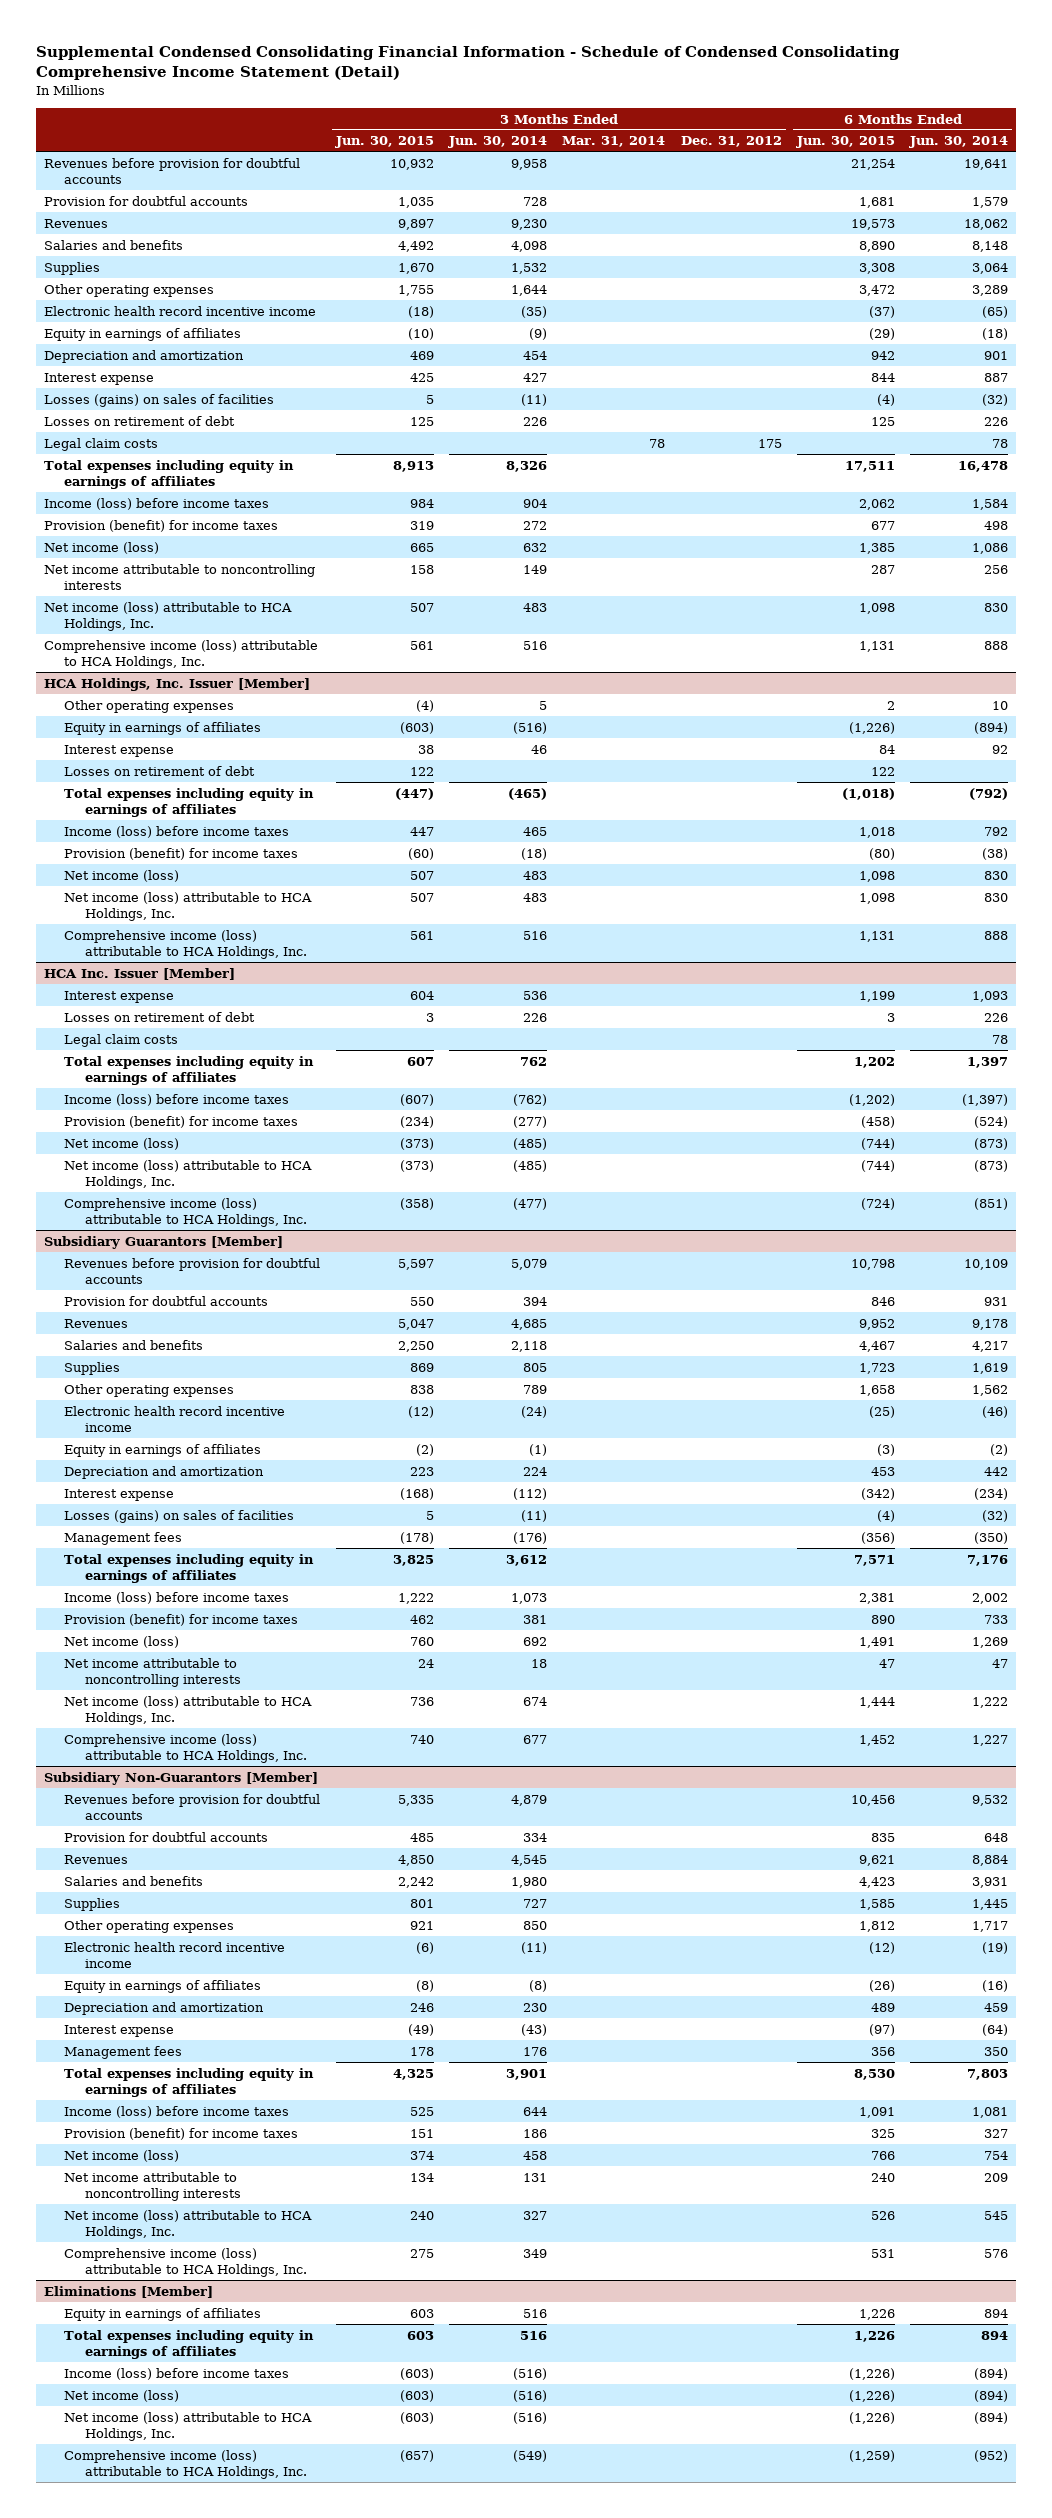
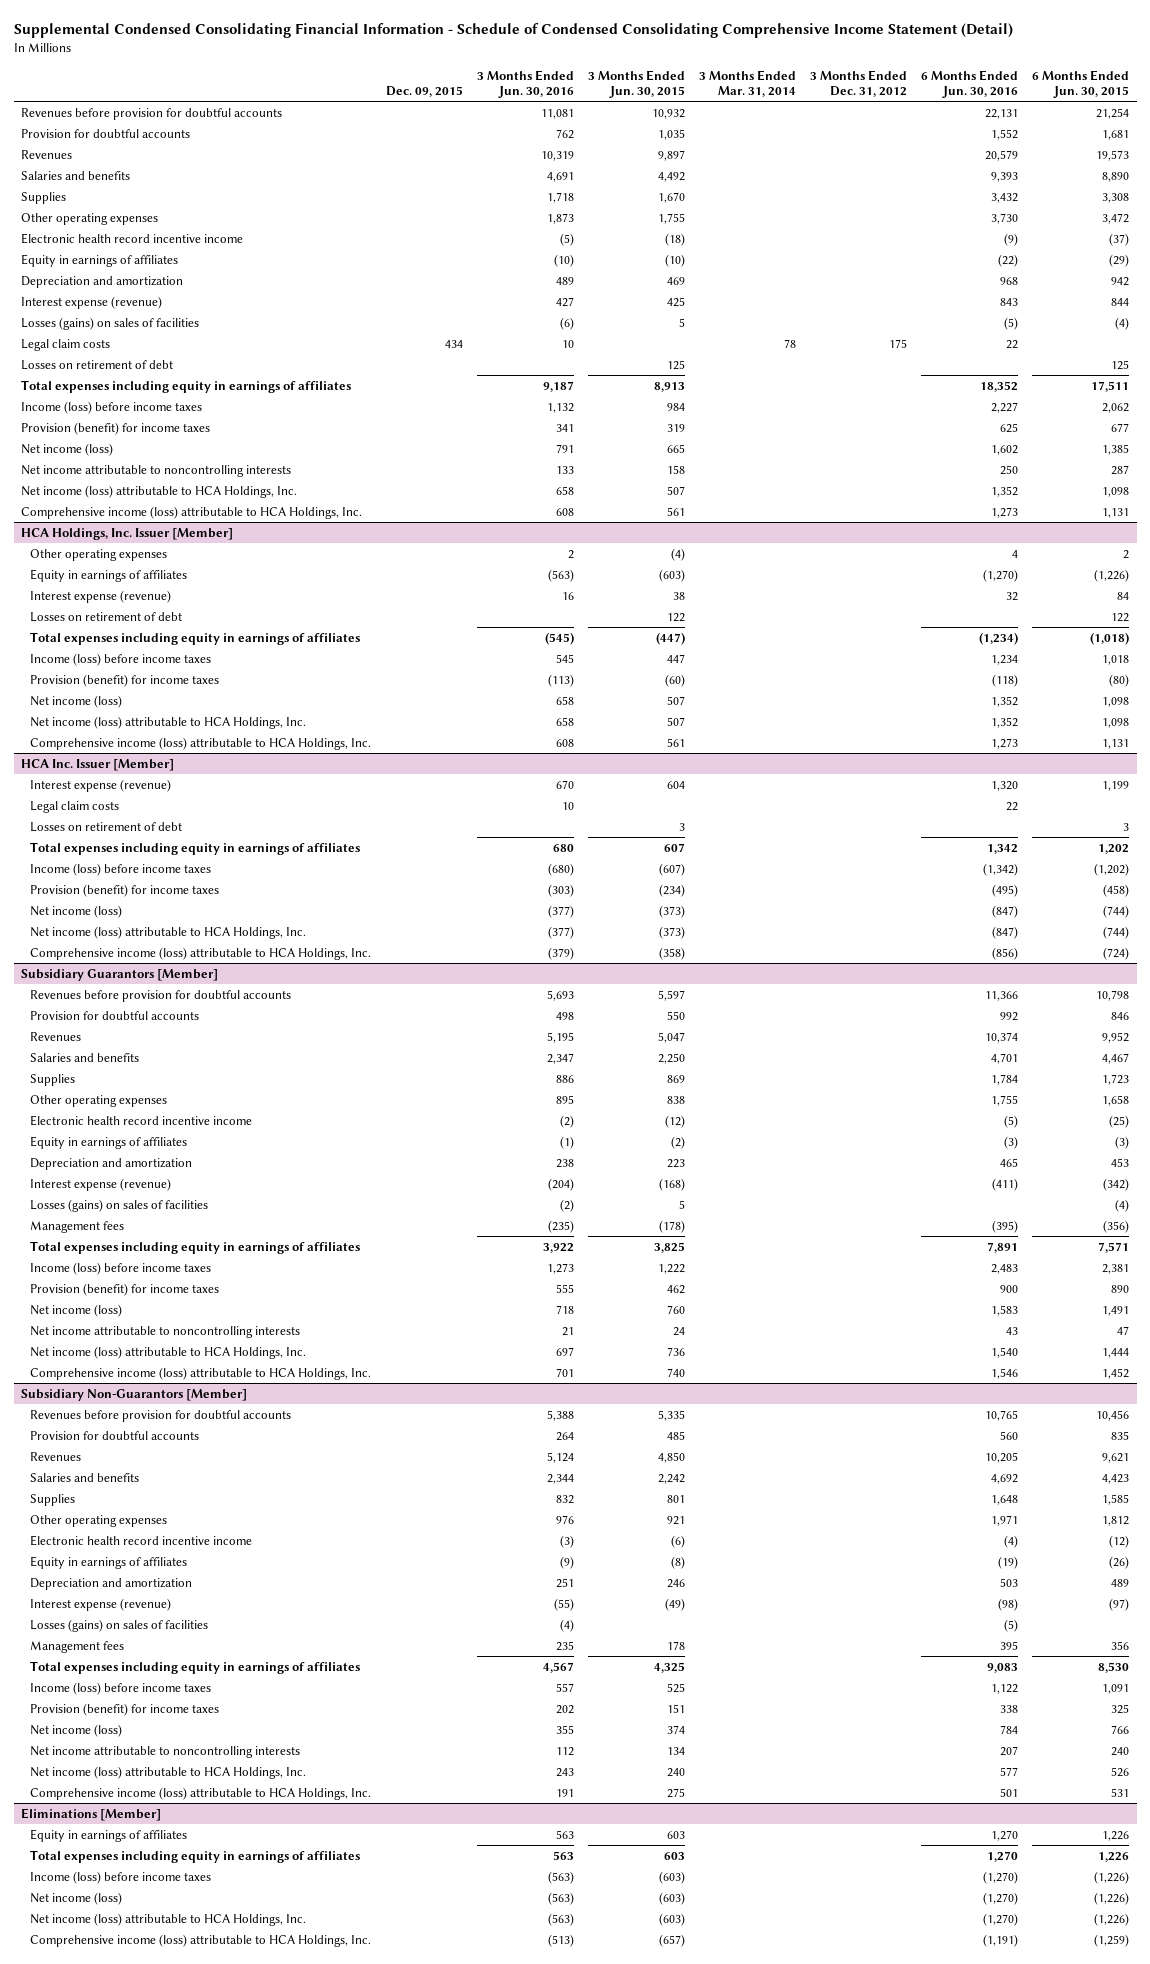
- | 3 Months Ended Jun. 30, 2015 | 3 Months Ended Jun. 30, 2014 | 3 Months Ended Mar. 31, 2014 | 3 Months Ended Dec. 31, 2012 | 6 Months Ended Jun. 30, 2015 | 6 Months Ended Jun. 30, 2014
+ | Dec. 09, 2015 | 3 Months Ended Jun. 30, 2016 | 3 Months Ended Jun. 30, 2015 | 3 Months Ended Mar. 31, 2014 | 3 Months Ended Dec. 31, 2012 | 6 Months Ended Jun. 30, 2016 | 6 Months Ended Jun. 30, 2015
- Interest expense | 425 | 427 | | | 844 | 887
+ Interest expense (revenue) | | 427 | 425 | | | 843 | 844
moved down: Losses on retirement of debt | | | 125 | | | | 125
@ HCA Holdings, Inc. Issuer [Member]
- Interest expense | 38 | 46 | | | 84 | 92
+ Interest expense (revenue) | | 16 | 38 | | | 32 | 84
@ HCA Inc. Issuer [Member]
- Interest expense | 604 | 536 | | | 1,199 | 1,093
+ Interest expense (revenue) | | 670 | 604 | | | 1,320 | 1,199
moved down: Losses on retirement of debt | | | 3 | | | | 3
@ Subsidiary Guarantors [Member]
- Interest expense | (168) | (112) | | | (342) | (234)
+ Interest expense (revenue) | | (204) | (168) | | | (411) | (342)
@ Subsidiary Non-Guarantors [Member]
- Interest expense | (49) | (43) | | | (97) | (64)
+ Interest expense (revenue) | | (55) | (49) | | | (98) | (97)
+ Losses (gains) on sales of facilities | | (4) | | | | (5) |

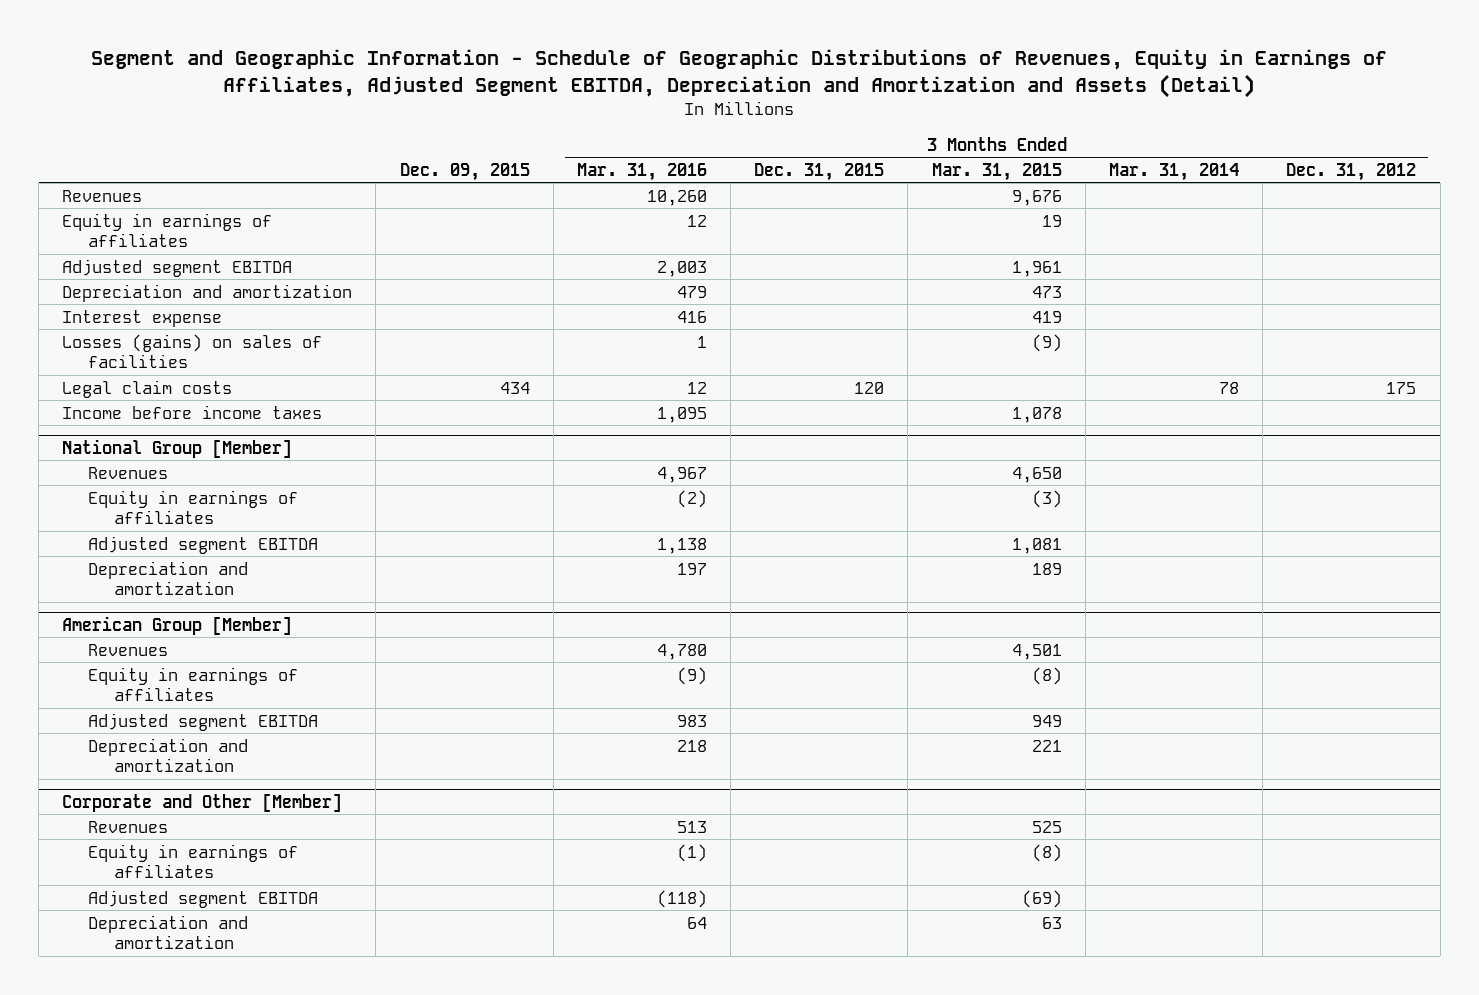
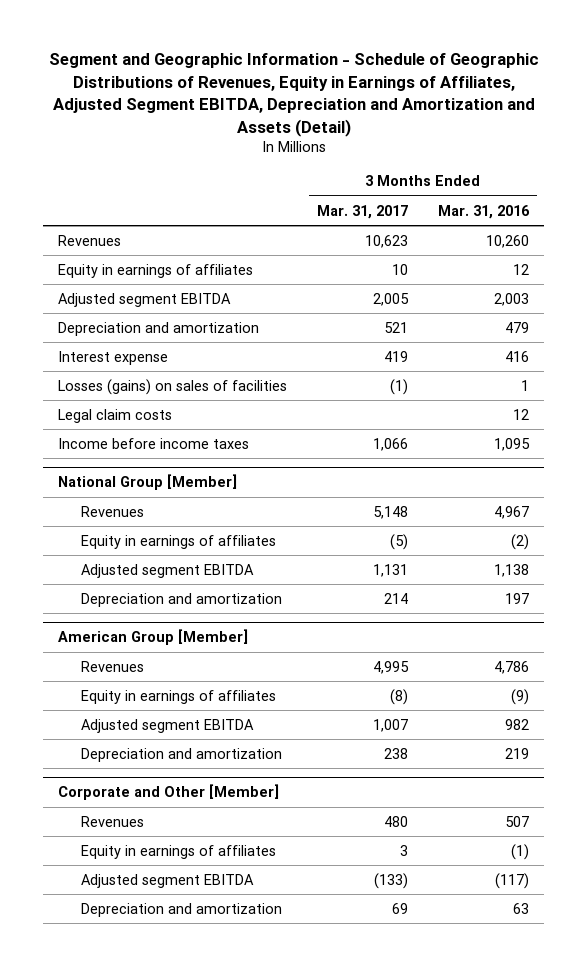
- | Dec. 09, 2015 | 3 Months Ended Mar. 31, 2016 | 3 Months Ended Dec. 31, 2015 | 3 Months Ended Mar. 31, 2015 | 3 Months Ended Mar. 31, 2014 | 3 Months Ended Dec. 31, 2012
+ | 3 Months Ended Mar. 31, 2017 | 3 Months Ended Mar. 31, 2016
@ American Group [Member]
- Revenues | | 4,780 | | 4,501 | |
+ Revenues | 4,995 | 4,786
- Adjusted segment EBITDA | | 983 | | 949 | |
- Depreciation and amortization | | 218 | | 221 | |
+ Adjusted segment EBITDA | 1,007 | 982
+ Depreciation and amortization | 238 | 219
@ Corporate and Other [Member]
- Revenues | | 513 | | 525 | |
+ Revenues | 480 | 507
- Adjusted segment EBITDA | | (118) | | (69) | |
- Depreciation and amortization | | 64 | | 63 | |
+ Adjusted segment EBITDA | (133) | (117)
+ Depreciation and amortization | 69 | 63

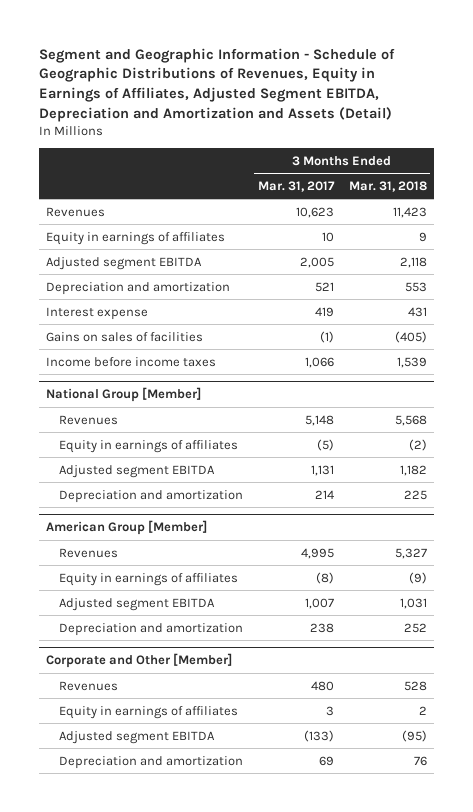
- | 3 Months Ended Mar. 31, 2017 | 3 Months Ended Mar. 31, 2016
+ | 3 Months Ended Mar. 31, 2017 | 3 Months Ended Mar. 31, 2018
- Losses (gains) on sales of facilities | (1) | 1
- Legal claim costs | | 12
+ Gains on sales of facilities | (1) | (405)

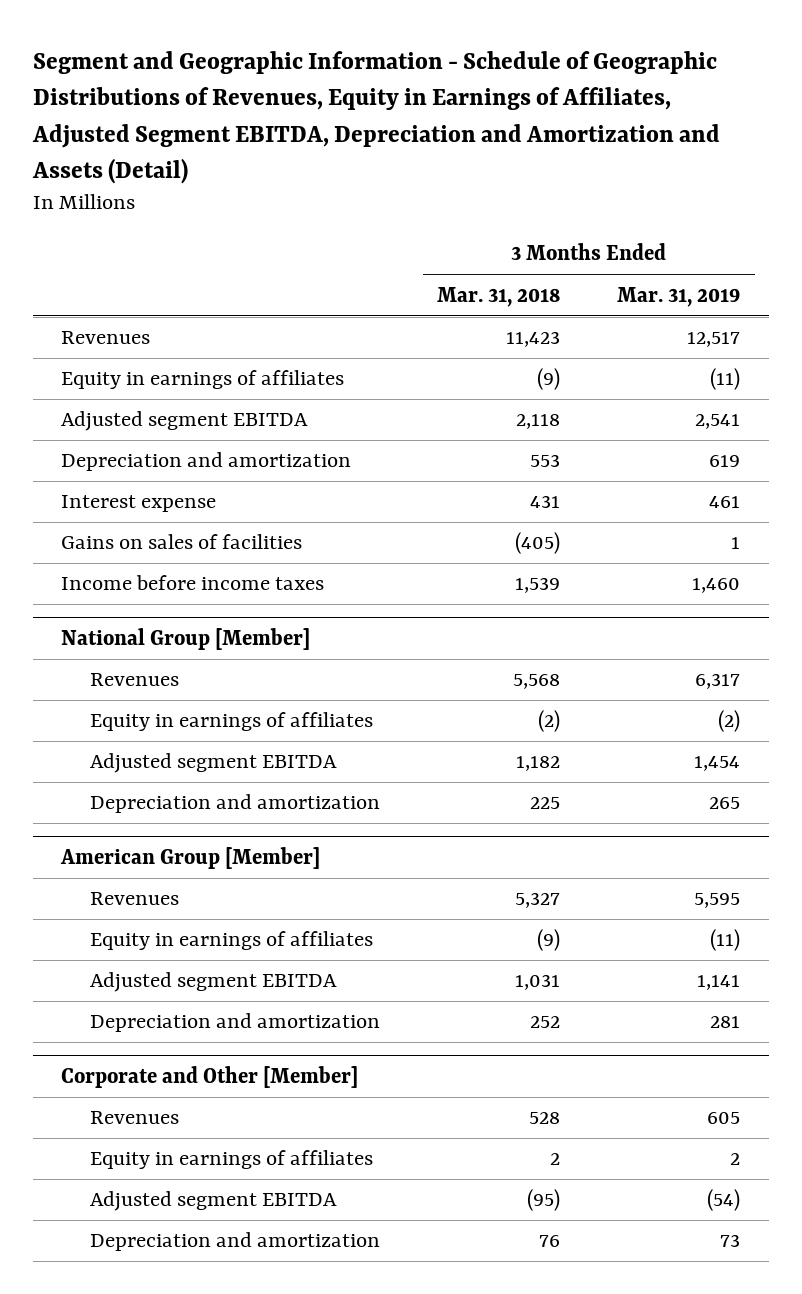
- | 3 Months Ended Mar. 31, 2017 | 3 Months Ended Mar. 31, 2018
+ | 3 Months Ended Mar. 31, 2018 | 3 Months Ended Mar. 31, 2019
- Equity in earnings of affiliates | 10 | 9
+ Equity in earnings of affiliates | (9) | (11)

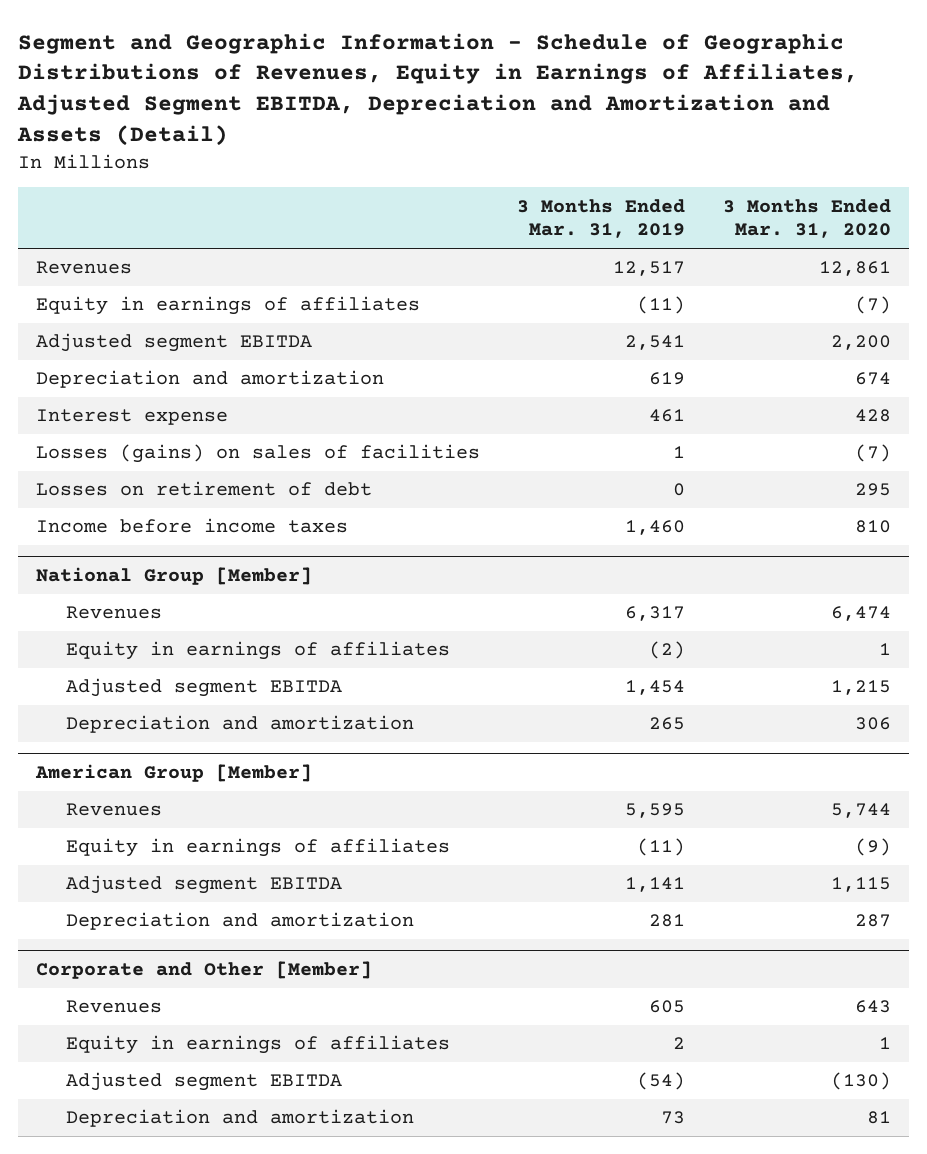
- | 3 Months Ended Mar. 31, 2018 | 3 Months Ended Mar. 31, 2019
+ | 3 Months Ended Mar. 31, 2019 | 3 Months Ended Mar. 31, 2020
- Gains on sales of facilities | (405) | 1
+ Losses (gains) on sales of facilities | 1 | (7)
+ Losses on retirement of debt | 0 | 295

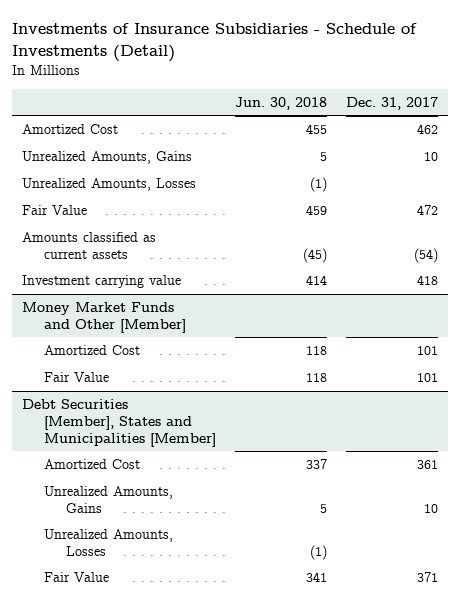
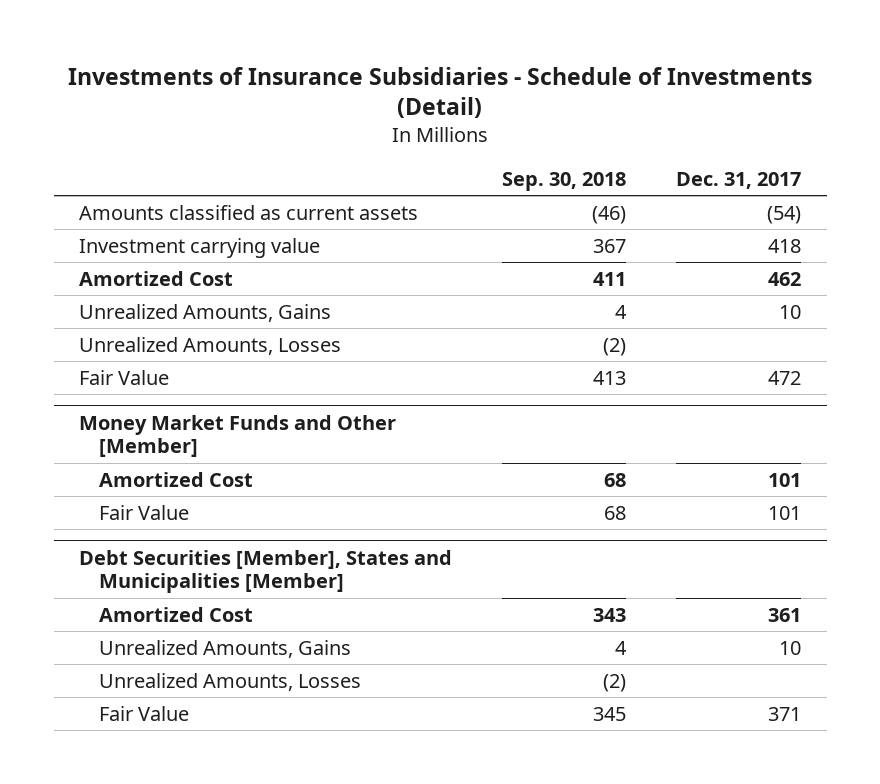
- | Jun. 30, 2018 | Dec. 31, 2017
+ | Sep. 30, 2018 | Dec. 31, 2017
moved up: Amounts classified as current assets | (46) | (54)
moved up: Investment carrying value | 367 | 418

